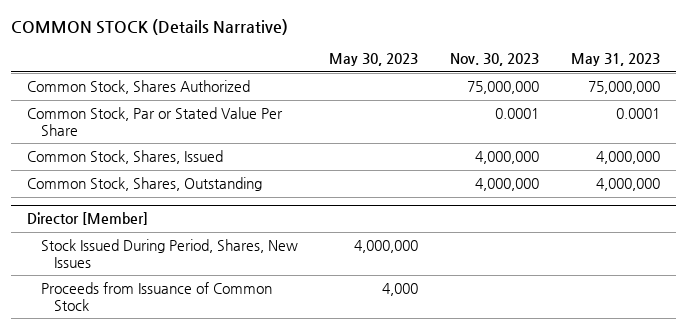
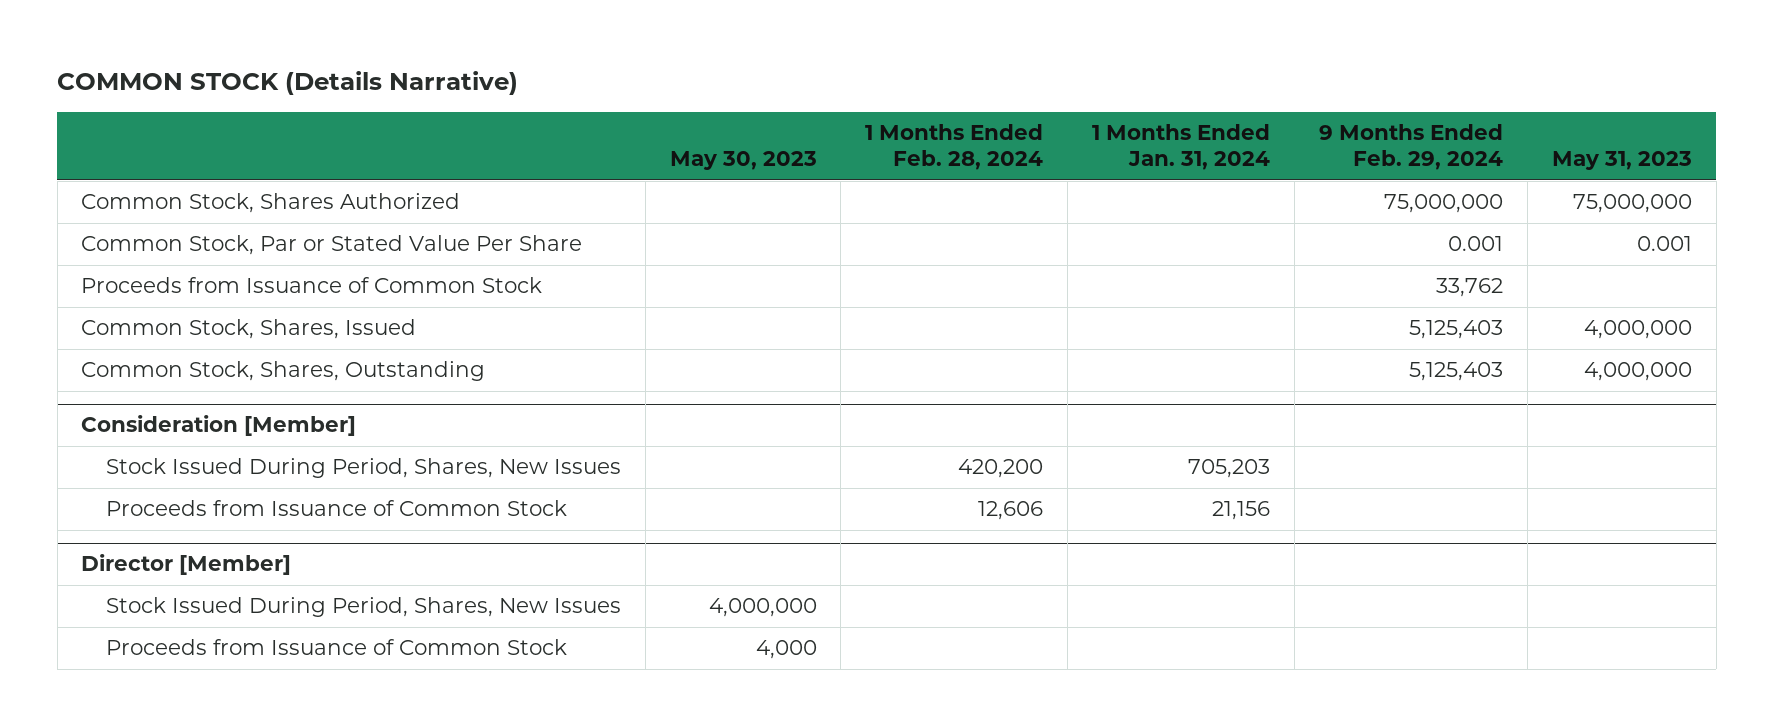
- | May 30, 2023 | Nov. 30, 2023 | May 31, 2023
+ | May 30, 2023 | 1 Months Ended Feb. 28, 2024 | 1 Months Ended Jan. 31, 2024 | 9 Months Ended Feb. 29, 2024 | May 31, 2023
- Common Stock, Par or Stated Value Per Share | | 0.0001 | 0.0001
+ Common Stock, Par or Stated Value Per Share | | | | 0.001 | 0.001
+ Proceeds from Issuance of Common Stock | | | | 33,762 |
+ Consideration [Member]
+ Stock Issued During Period, Shares, New Issues | | 420,200 | 705,203 | |
+ Proceeds from Issuance of Common Stock | | 12,606 | 21,156 | |

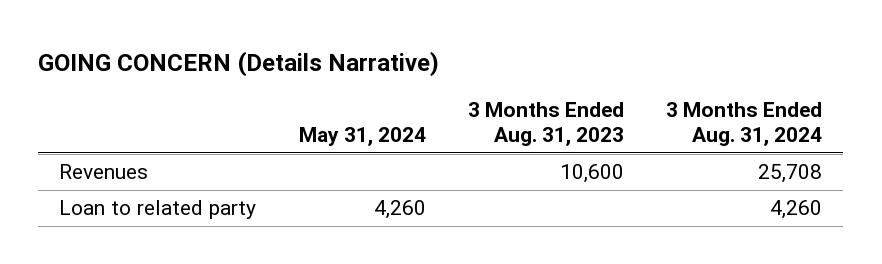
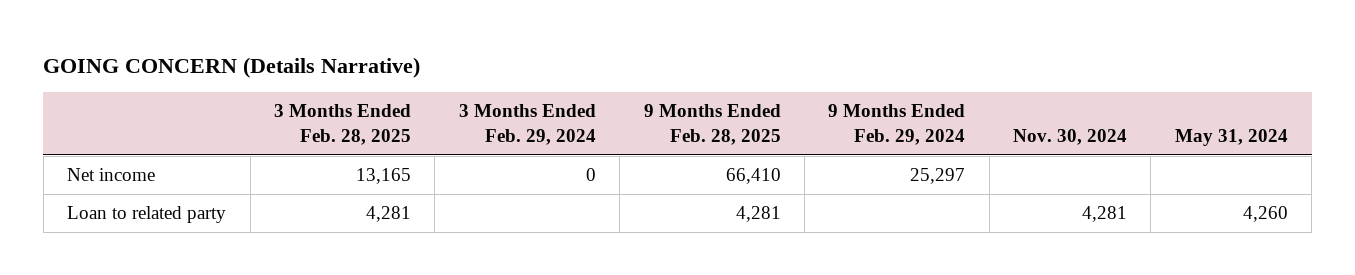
- | May 31, 2024 | 3 Months Ended Aug. 31, 2023 | 3 Months Ended Aug. 31, 2024
+ | 3 Months Ended Feb. 28, 2025 | 3 Months Ended Feb. 29, 2024 | 9 Months Ended Feb. 28, 2025 | 9 Months Ended Feb. 29, 2024 | Nov. 30, 2024 | May 31, 2024
- Revenues | | 10,600 | 25,708
+ Net income | 13,165 | 0 | 66,410 | 25,297 | |

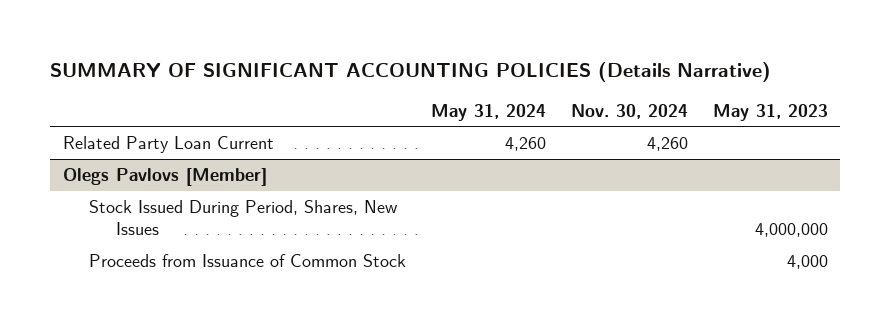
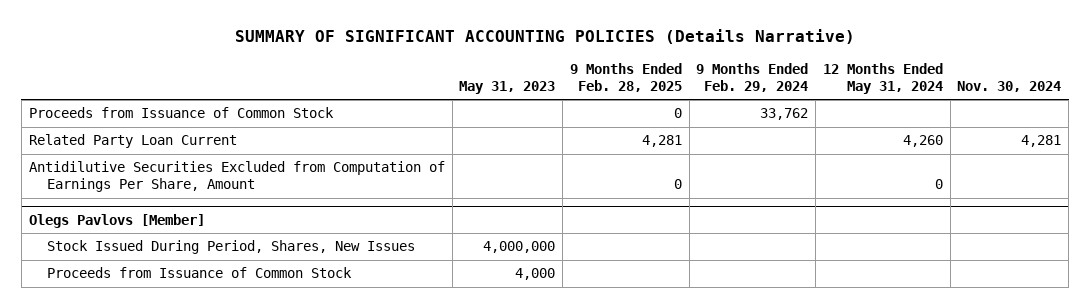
- | May 31, 2024 | Nov. 30, 2024 | May 31, 2023
+ | May 31, 2023 | 9 Months Ended Feb. 28, 2025 | 9 Months Ended Feb. 29, 2024 | 12 Months Ended May 31, 2024 | Nov. 30, 2024
- Related Party Loan Current | 4,260 | 4,260 |
+ Proceeds from Issuance of Common Stock | | 0 | 33,762 | |
+ Related Party Loan Current | | 4,281 | | 4,260 | 4,281
+ Antidilutive Securities Excluded from Computation of Earnings Per Share, Amount | | 0 | | 0 |

